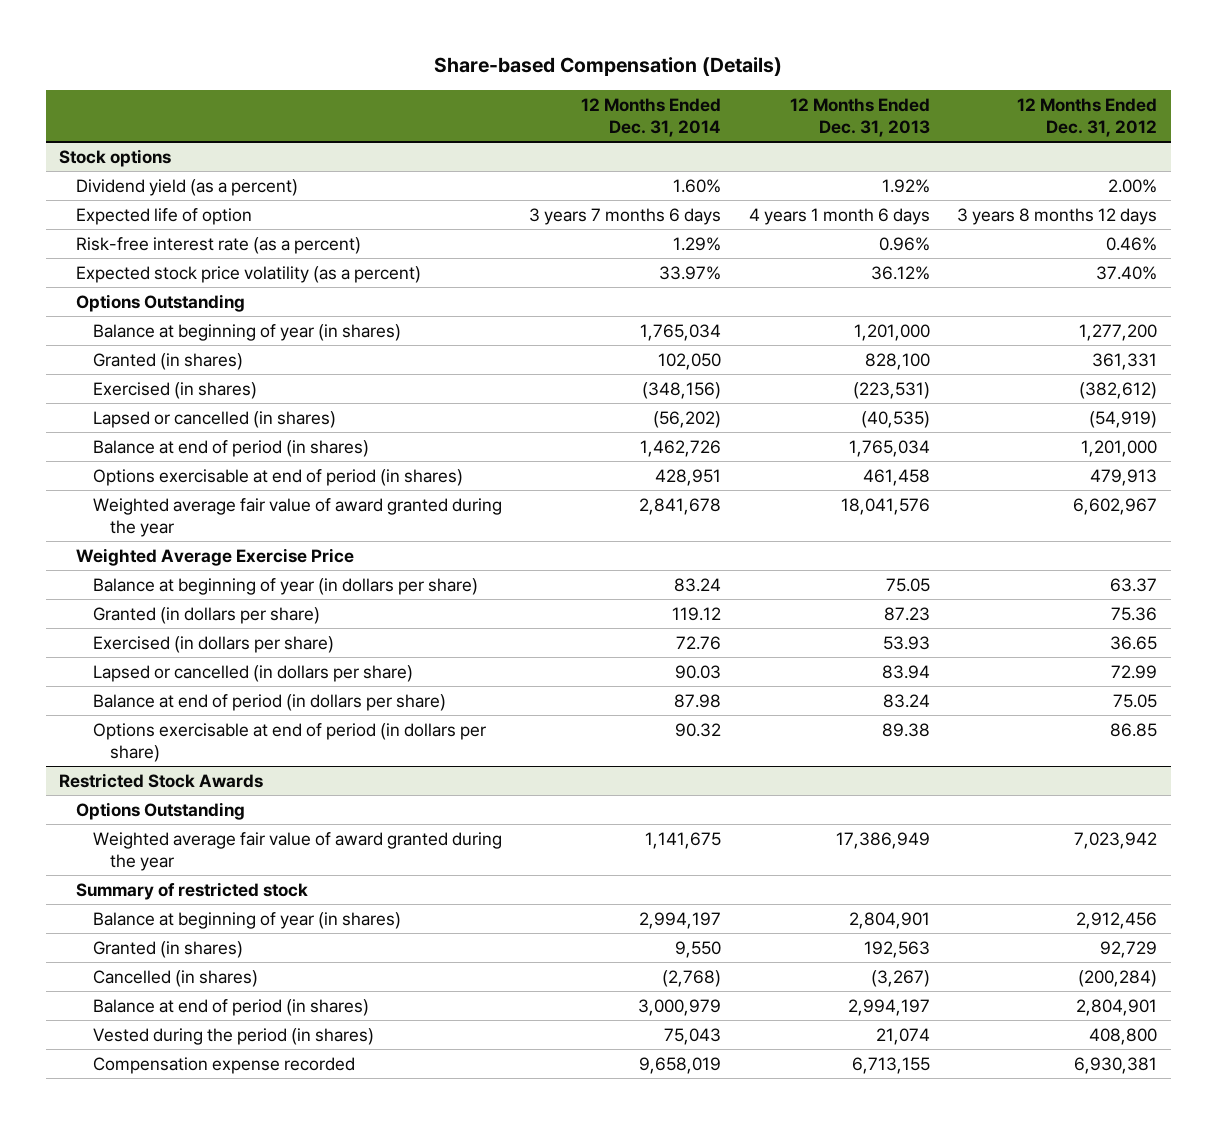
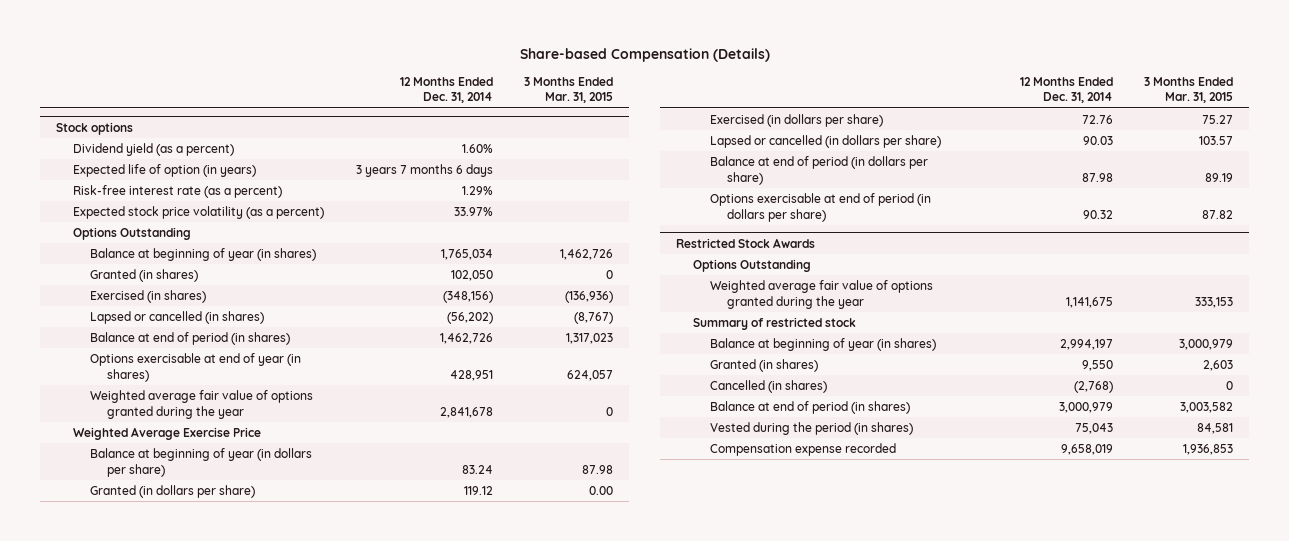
- | 12 Months Ended Dec. 31, 2014 | 12 Months Ended Dec. 31, 2013 | 12 Months Ended Dec. 31, 2012
+ | 12 Months Ended Dec. 31, 2014 | 3 Months Ended Mar. 31, 2015
@ Stock options
- Expected life of option | 3 years 7 months 6 days | 4 years 1 month 6 days | 3 years 8 months 12 days
+ Expected life of option (in years) | 3 years 7 months 6 days |
- Options exercisable at end of period (in shares) | 428,951 | 461,458 | 479,913
- Weighted average fair value of award granted during the year | 2,841,678 | 18,041,576 | 6,602,967
+ Options exercisable at end of year (in shares) | 428,951 | 624,057
+ Weighted average fair value of options granted during the year | 2,841,678 | 0
@ Restricted Stock Awards
- Weighted average fair value of award granted during the year | 1,141,675 | 17,386,949 | 7,023,942
+ Weighted average fair value of options granted during the year | 1,141,675 | 333,153

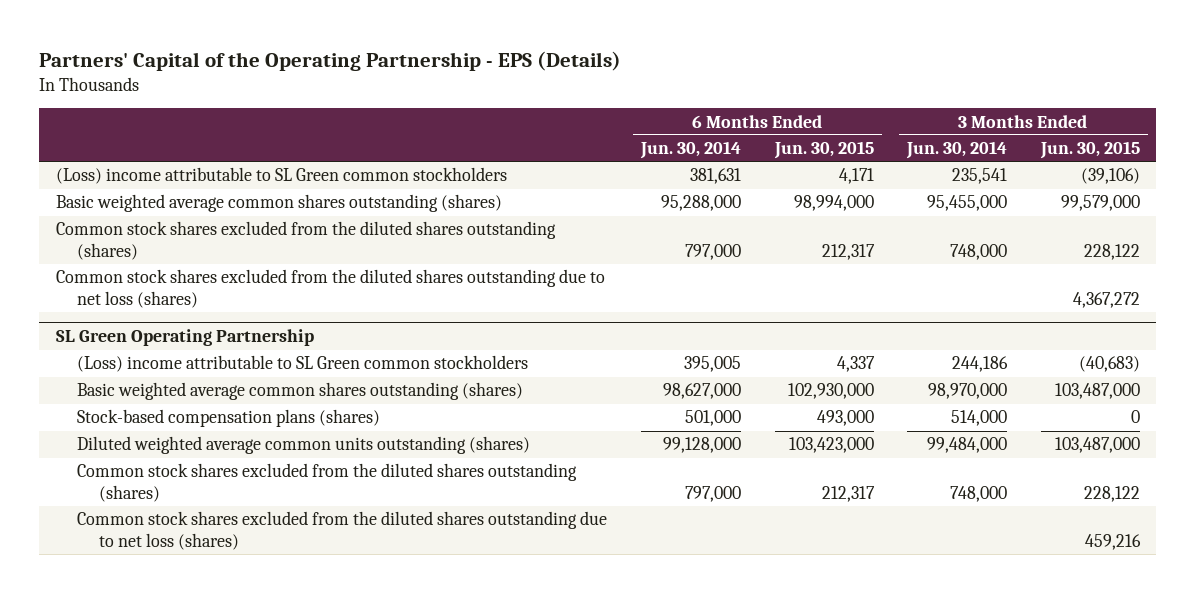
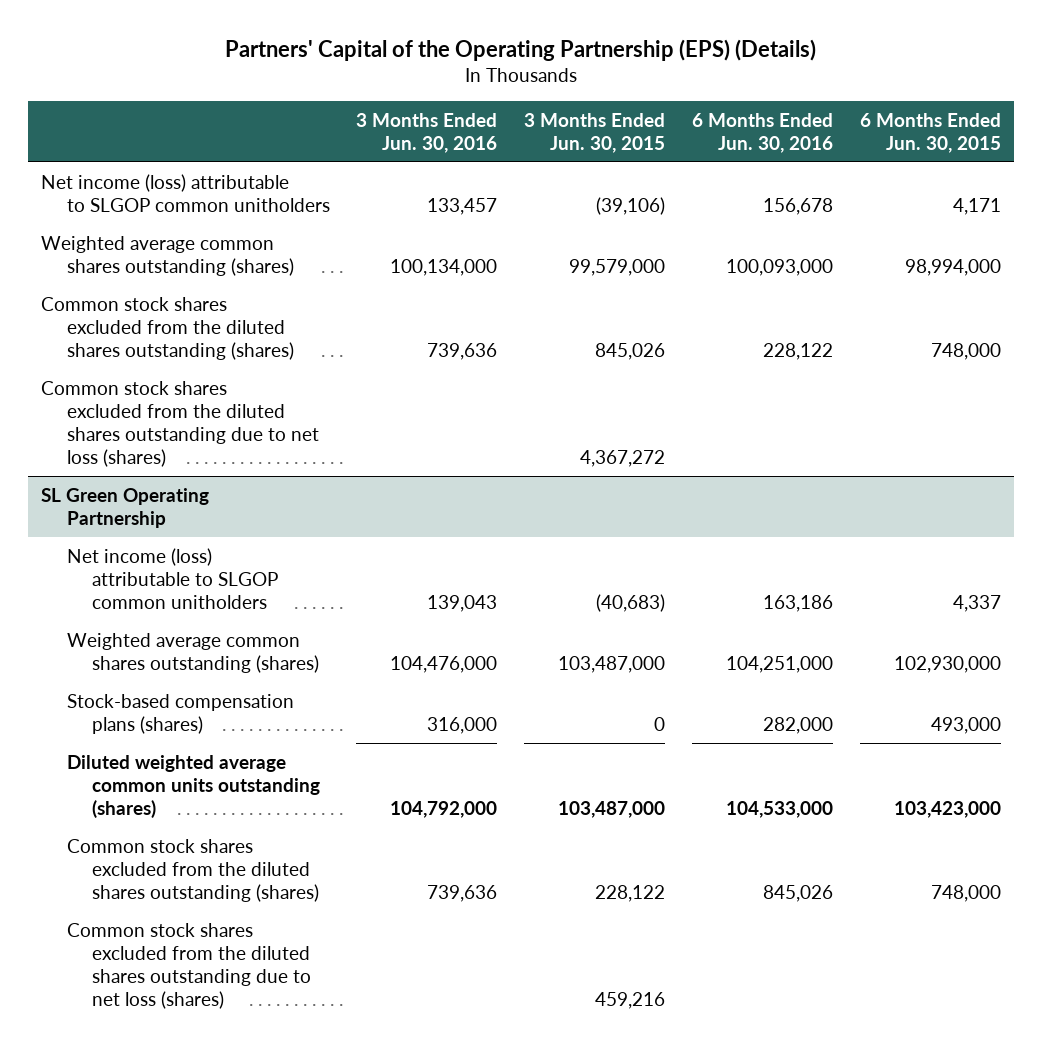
- Partners' Capital of the Operating Partnership - EPS (Details)
+ Partners' Capital of the Operating Partnership (EPS) (Details)
- | 6 Months Ended Jun. 30, 2014 | 6 Months Ended Jun. 30, 2015 | 3 Months Ended Jun. 30, 2014 | 3 Months Ended Jun. 30, 2015
+ | 3 Months Ended Jun. 30, 2016 | 3 Months Ended Jun. 30, 2015 | 6 Months Ended Jun. 30, 2016 | 6 Months Ended Jun. 30, 2015
- (Loss) income attributable to SL Green common stockholders | 381,631 | 4,171 | 235,541 | (39,106)
- Basic weighted average common shares outstanding (shares) | 95,288,000 | 98,994,000 | 95,455,000 | 99,579,000
- Common stock shares excluded from the diluted shares outstanding (shares) | 797,000 | 212,317 | 748,000 | 228,122
+ Net income (loss) attributable to SLGOP common unitholders | 133,457 | (39,106) | 156,678 | 4,171
+ Weighted average common shares outstanding (shares) | 100,134,000 | 99,579,000 | 100,093,000 | 98,994,000
+ Common stock shares excluded from the diluted shares outstanding (shares) | 739,636 | 845,026 | 228,122 | 748,000
@ SL Green Operating Partnership
- (Loss) income attributable to SL Green common stockholders | 395,005 | 4,337 | 244,186 | (40,683)
- Basic weighted average common shares outstanding (shares) | 98,627,000 | 102,930,000 | 98,970,000 | 103,487,000
+ Net income (loss) attributable to SLGOP common unitholders | 139,043 | (40,683) | 163,186 | 4,337
+ Weighted average common shares outstanding (shares) | 104,476,000 | 103,487,000 | 104,251,000 | 102,930,000
- Common stock shares excluded from the diluted shares outstanding (shares) | 797,000 | 212,317 | 748,000 | 228,122
+ Common stock shares excluded from the diluted shares outstanding (shares) | 739,636 | 228,122 | 845,026 | 748,000

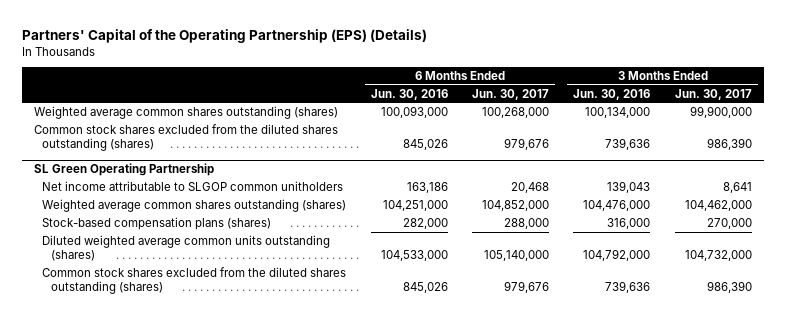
- | 3 Months Ended Jun. 30, 2016 | 3 Months Ended Jun. 30, 2015 | 6 Months Ended Jun. 30, 2016 | 6 Months Ended Jun. 30, 2015
+ | 6 Months Ended Jun. 30, 2016 | 6 Months Ended Jun. 30, 2017 | 3 Months Ended Jun. 30, 2016 | 3 Months Ended Jun. 30, 2017
- Net income (loss) attributable to SLGOP common unitholders | 133,457 | (39,106) | 156,678 | 4,171
- Common stock shares excluded from the diluted shares outstanding (shares) | 739,636 | 845,026 | 228,122 | 748,000
- Common stock shares excluded from the diluted shares outstanding due to net loss (shares) | | 4,367,272 | |
+ Common stock shares excluded from the diluted shares outstanding (shares) | 845,026 | 979,676 | 739,636 | 986,390
@ SL Green Operating Partnership
- Net income (loss) attributable to SLGOP common unitholders | 139,043 | (40,683) | 163,186 | 4,337
+ Net income attributable to SLGOP common unitholders | 163,186 | 20,468 | 139,043 | 8,641
- Common stock shares excluded from the diluted shares outstanding due to net loss (shares) | | 459,216 | |

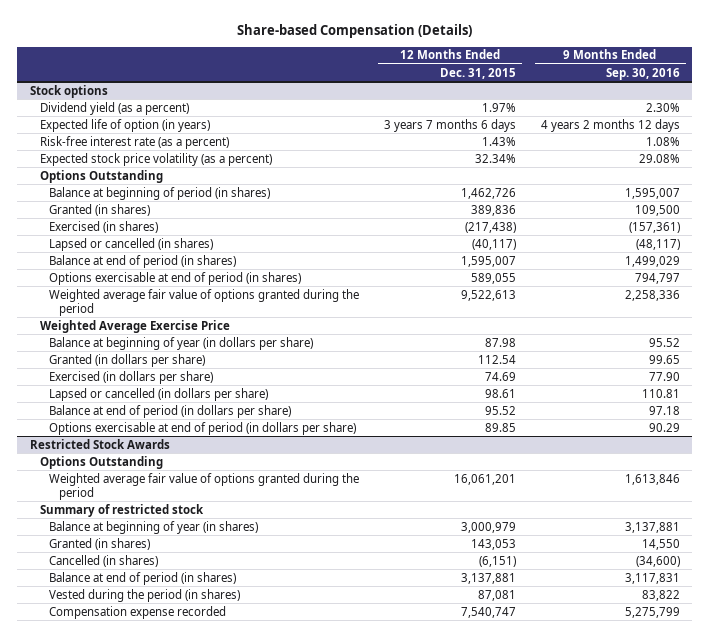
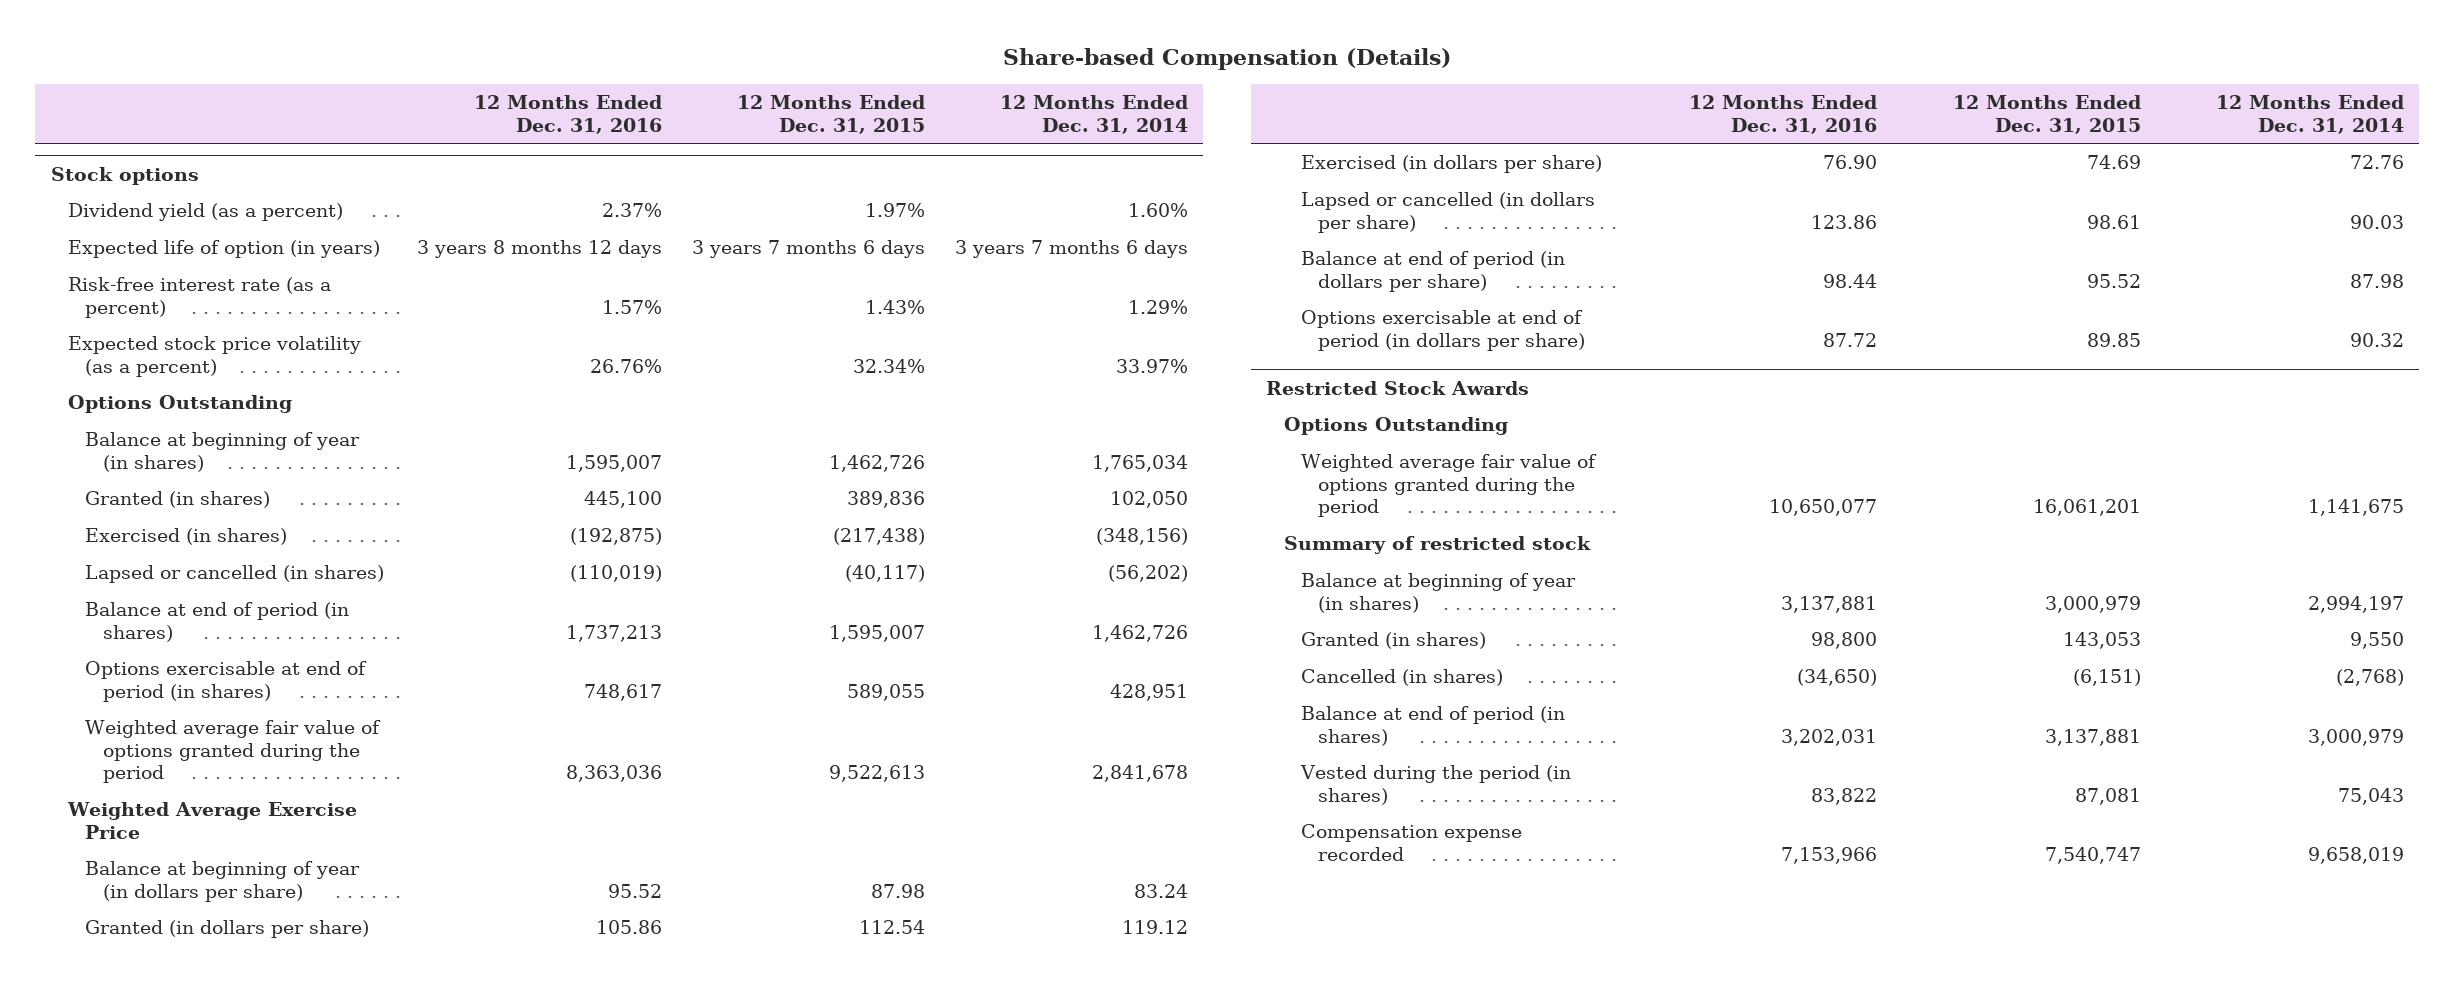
- | 12 Months Ended Dec. 31, 2015 | 9 Months Ended Sep. 30, 2016
+ | 12 Months Ended Dec. 31, 2016 | 12 Months Ended Dec. 31, 2015 | 12 Months Ended Dec. 31, 2014
@ Stock options
- Balance at beginning of period (in shares) | 1,462,726 | 1,595,007
+ Balance at beginning of year (in shares) | 1,595,007 | 1,462,726 | 1,765,034

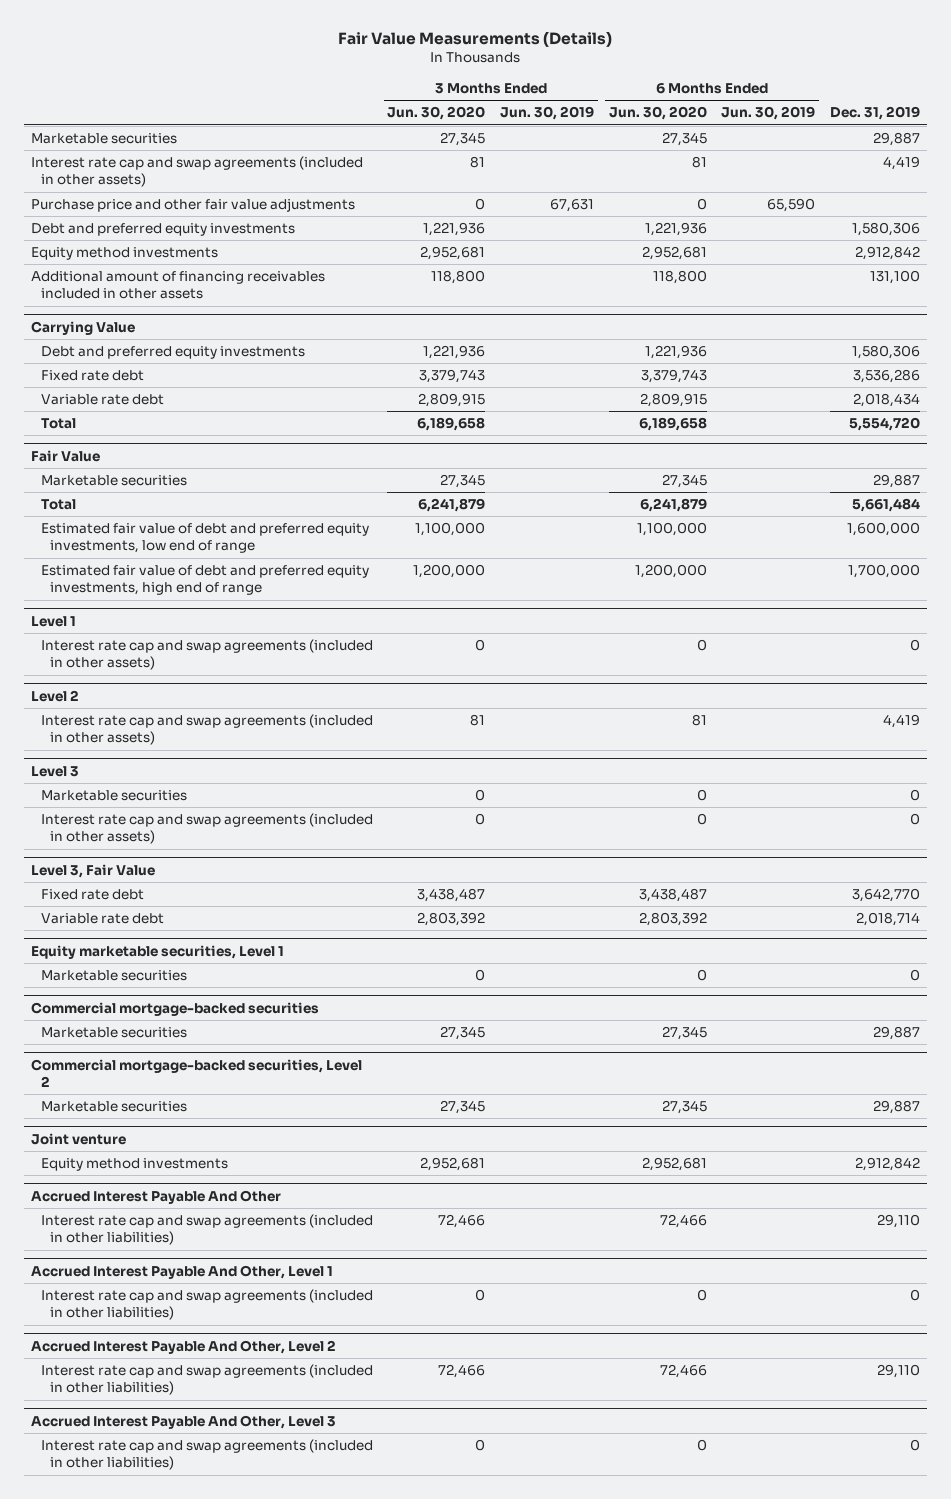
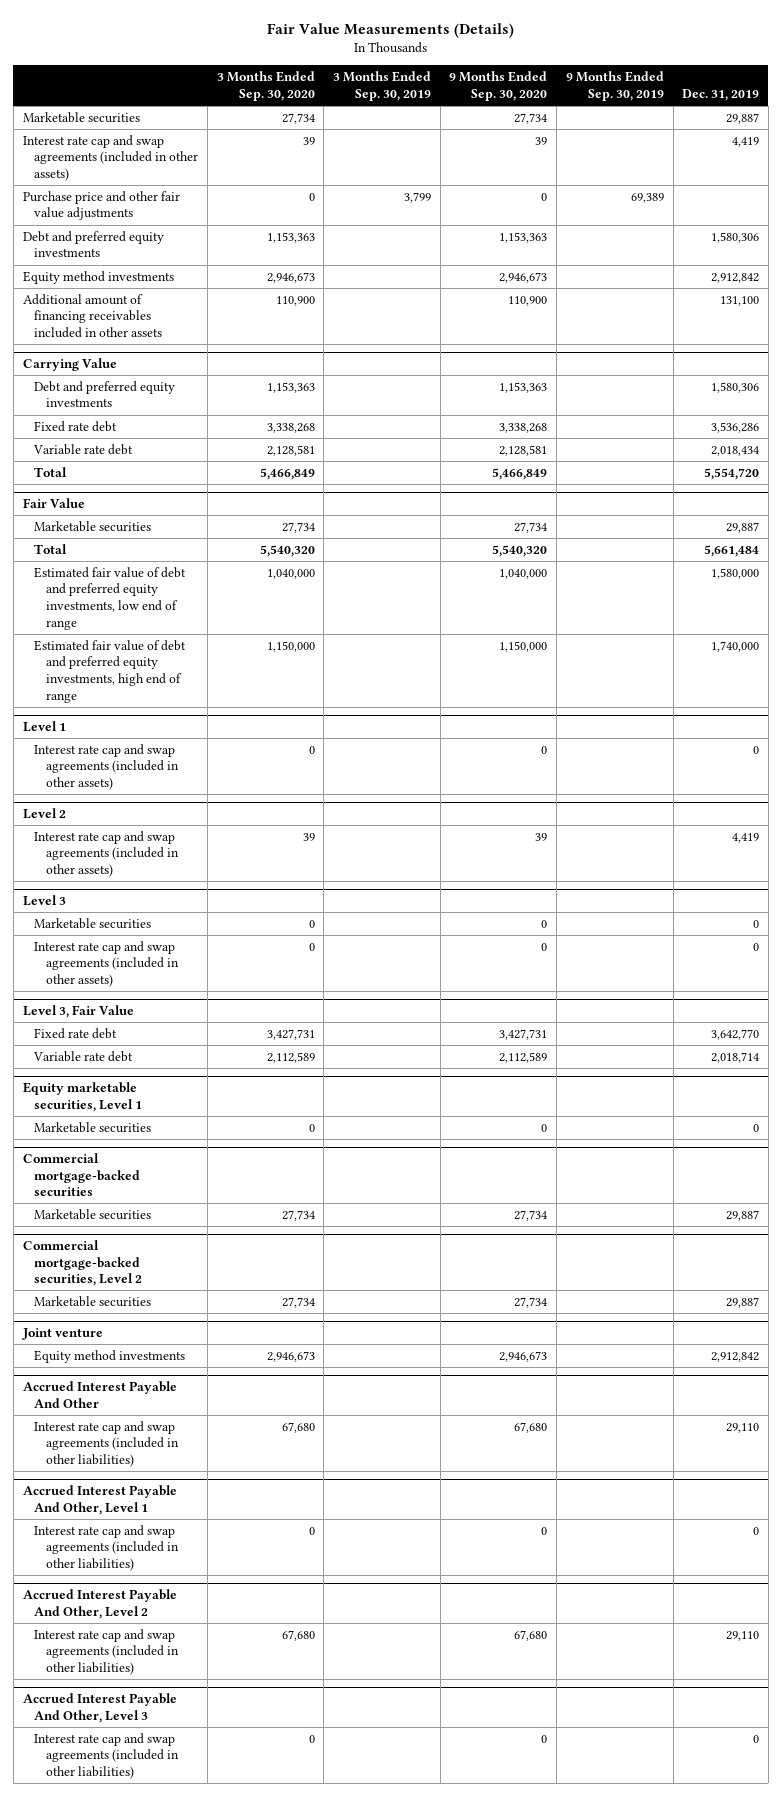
- | 3 Months Ended Jun. 30, 2020 | 3 Months Ended Jun. 30, 2019 | 6 Months Ended Jun. 30, 2020 | 6 Months Ended Jun. 30, 2019 | Dec. 31, 2019
+ | 3 Months Ended Sep. 30, 2020 | 3 Months Ended Sep. 30, 2019 | 9 Months Ended Sep. 30, 2020 | 9 Months Ended Sep. 30, 2019 | Dec. 31, 2019
@ Fair Value
- Estimated fair value of debt and preferred equity investments, low end of range | 1,100,000 | | 1,100,000 | | 1,600,000
- Estimated fair value of debt and preferred equity investments, high end of range | 1,200,000 | | 1,200,000 | | 1,700,000
+ Estimated fair value of debt and preferred equity investments, low end of range | 1,040,000 | | 1,040,000 | | 1,580,000
+ Estimated fair value of debt and preferred equity investments, high end of range | 1,150,000 | | 1,150,000 | | 1,740,000

